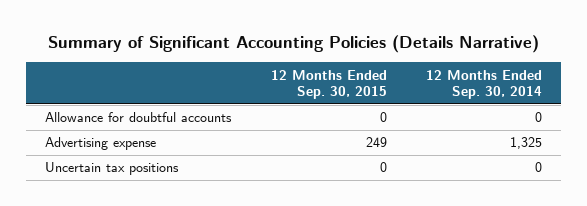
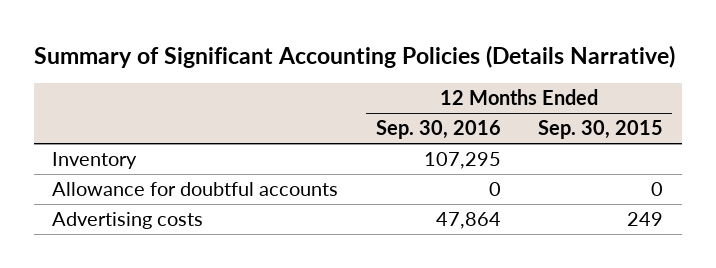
- | 12 Months Ended Sep. 30, 2015 | 12 Months Ended Sep. 30, 2014
+ | 12 Months Ended Sep. 30, 2016 | 12 Months Ended Sep. 30, 2015
+ Inventory | 107,295 |
- Advertising expense | 249 | 1,325
- Uncertain tax positions | 0 | 0
+ Advertising costs | 47,864 | 249

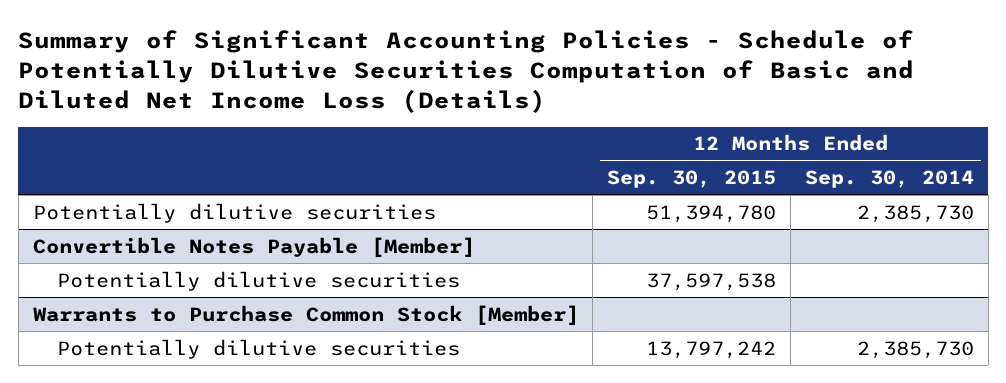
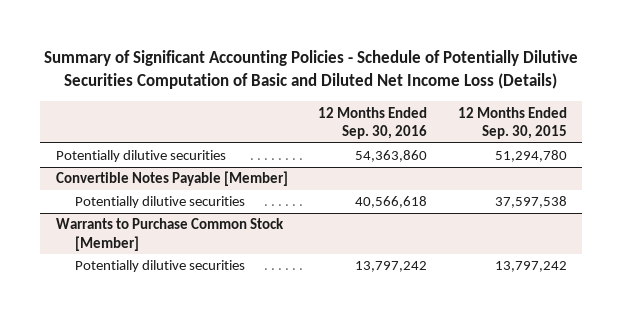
- | 12 Months Ended Sep. 30, 2015 | 12 Months Ended Sep. 30, 2014
+ | 12 Months Ended Sep. 30, 2016 | 12 Months Ended Sep. 30, 2015
- Potentially dilutive securities | 51,394,780 | 2,385,730
+ Potentially dilutive securities | 54,363,860 | 51,294,780

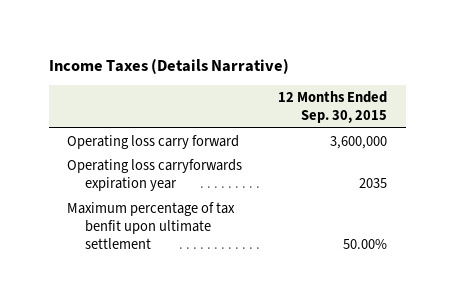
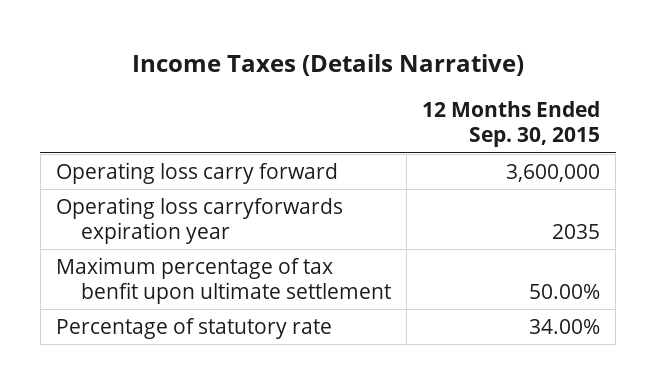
+ Percentage of statutory rate | 34.00%

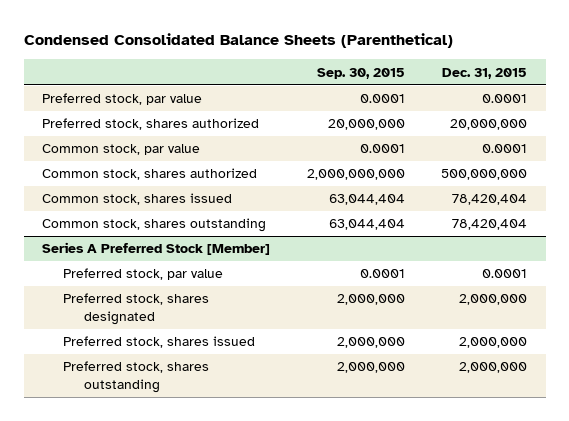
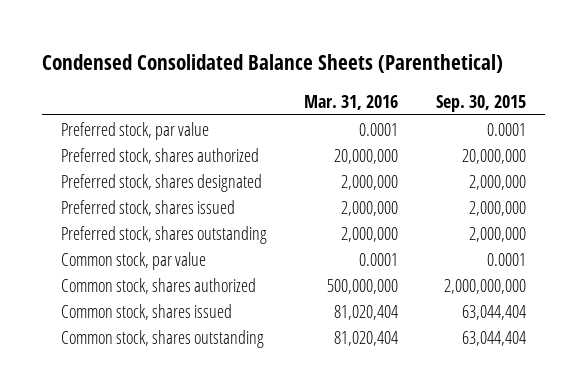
- | Sep. 30, 2015 | Dec. 31, 2015
+ | Mar. 31, 2016 | Sep. 30, 2015
+ Preferred stock, shares designated | 2,000,000 | 2,000,000
+ Preferred stock, shares issued | 2,000,000 | 2,000,000
+ Preferred stock, shares outstanding | 2,000,000 | 2,000,000
- Series A Preferred Stock [Member]
- Preferred stock, par value | 0.0001 | 0.0001
- Preferred stock, shares designated | 2,000,000 | 2,000,000
- Preferred stock, shares issued | 2,000,000 | 2,000,000
- Preferred stock, shares outstanding | 2,000,000 | 2,000,000

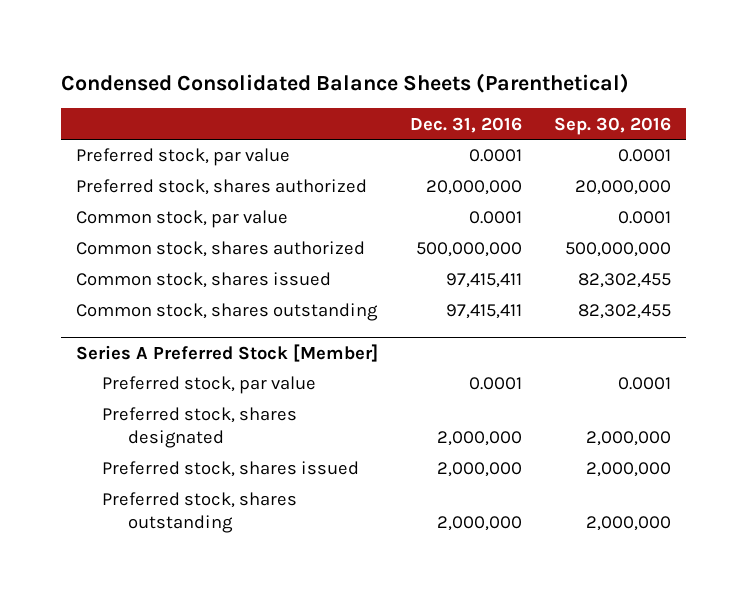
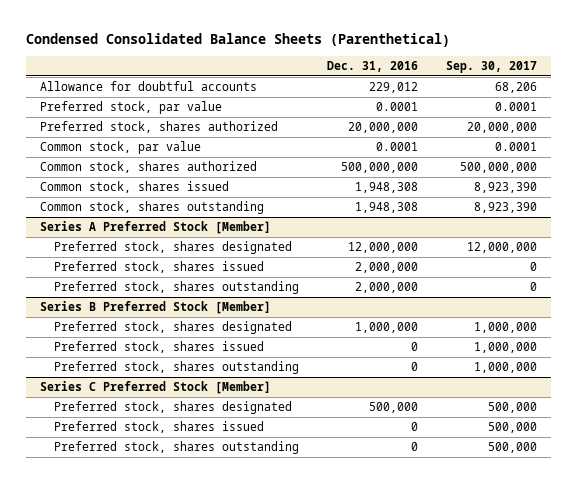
- | Dec. 31, 2016 | Sep. 30, 2016
+ | Dec. 31, 2016 | Sep. 30, 2017
+ Allowance for doubtful accounts | 229,012 | 68,206
- Common stock, shares issued | 97,415,411 | 82,302,455
- Common stock, shares outstanding | 97,415,411 | 82,302,455
+ Common stock, shares issued | 1,948,308 | 8,923,390
+ Common stock, shares outstanding | 1,948,308 | 8,923,390
@ Series A Preferred Stock [Member]
- Preferred stock, par value | 0.0001 | 0.0001
- Preferred stock, shares designated | 2,000,000 | 2,000,000
+ Preferred stock, shares designated | 12,000,000 | 12,000,000
+ Series B Preferred Stock [Member]
+ Preferred stock, shares designated | 1,000,000 | 1,000,000
+ Preferred stock, shares issued | 0 | 1,000,000
+ Preferred stock, shares outstanding | 0 | 1,000,000
+ Series C Preferred Stock [Member]
+ Preferred stock, shares designated | 500,000 | 500,000
+ Preferred stock, shares issued | 0 | 500,000
+ Preferred stock, shares outstanding | 0 | 500,000

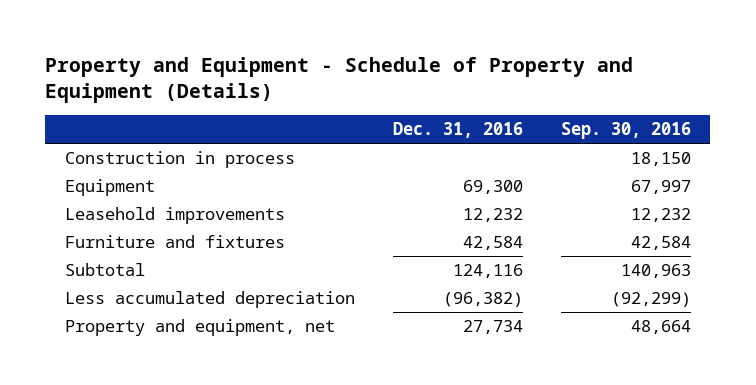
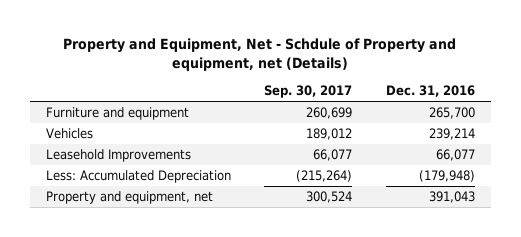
- Property and Equipment - Schedule of Property and Equipment (Details)
+ Property and Equipment, Net - Schdule of Property and equipment, net (Details)
- | Dec. 31, 2016 | Sep. 30, 2016
+ | Sep. 30, 2017 | Dec. 31, 2016
- Construction in process | | 18,150
- Equipment | 69,300 | 67,997
- Leasehold improvements | 12,232 | 12,232
- Furniture and fixtures | 42,584 | 42,584
- Subtotal | 124,116 | 140,963
- Less accumulated depreciation | (96,382) | (92,299)
- Property and equipment, net | 27,734 | 48,664
+ Furniture and equipment | 260,699 | 265,700
+ Vehicles | 189,012 | 239,214
+ Leasehold Improvements | 66,077 | 66,077
+ Less: Accumulated Depreciation | (215,264) | (179,948)
+ Property and equipment, net | 300,524 | 391,043

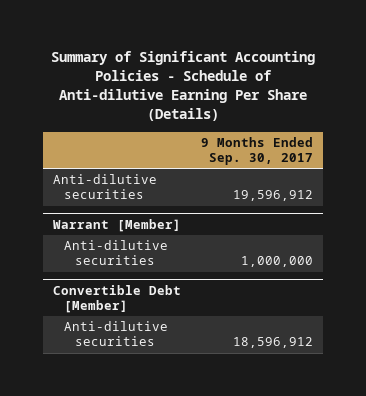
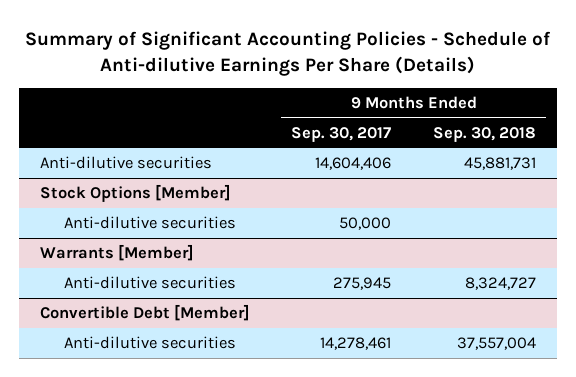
- Summary of Significant Accounting Policies - Schedule of Anti-dilutive Earning Per Share (Details)
+ Summary of Significant Accounting Policies - Schedule of Anti-dilutive Earnings Per Share (Details)
- | 9 Months Ended Sep. 30, 2017
+ | 9 Months Ended Sep. 30, 2017 | 9 Months Ended Sep. 30, 2018
- Anti-dilutive securities | 19,596,912
- Warrant [Member]
- Anti-dilutive securities | 1,000,000
+ Anti-dilutive securities | 14,604,406 | 45,881,731
+ Stock Options [Member]
+ Anti-dilutive securities | 50,000 |
+ Warrants [Member]
+ Anti-dilutive securities | 275,945 | 8,324,727
@ Convertible Debt [Member]
- Anti-dilutive securities | 18,596,912
+ Anti-dilutive securities | 14,278,461 | 37,557,004

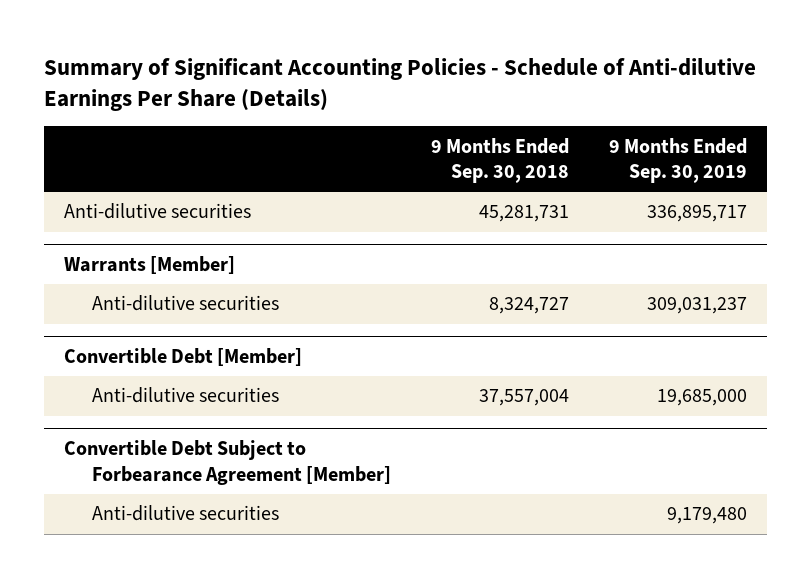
- | 9 Months Ended Sep. 30, 2017 | 9 Months Ended Sep. 30, 2018
+ | 9 Months Ended Sep. 30, 2018 | 9 Months Ended Sep. 30, 2019
- Anti-dilutive securities | 14,604,406 | 45,881,731
- Stock Options [Member]
- Anti-dilutive securities | 50,000 |
+ Anti-dilutive securities | 45,281,731 | 336,895,717
+ Convertible Debt Subject to Forbearance Agreement [Member]
+ Anti-dilutive securities | | 9,179,480

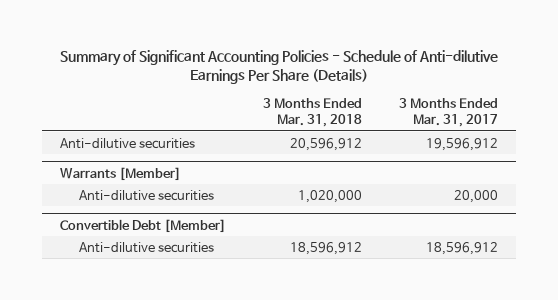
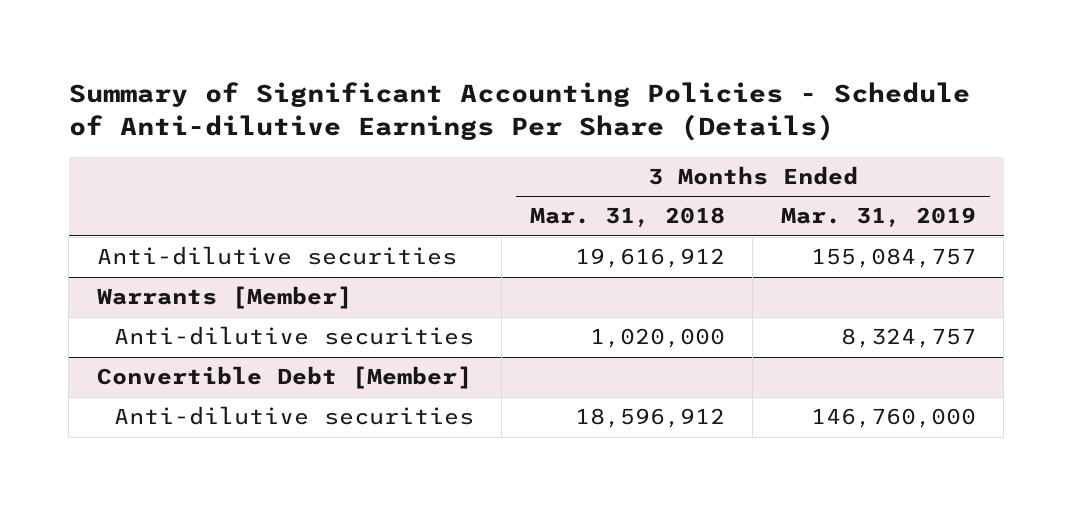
- | 3 Months Ended Mar. 31, 2018 | 3 Months Ended Mar. 31, 2017
+ | 3 Months Ended Mar. 31, 2018 | 3 Months Ended Mar. 31, 2019
- Anti-dilutive securities | 20,596,912 | 19,596,912
+ Anti-dilutive securities | 19,616,912 | 155,084,757

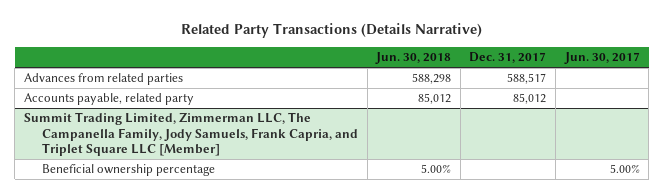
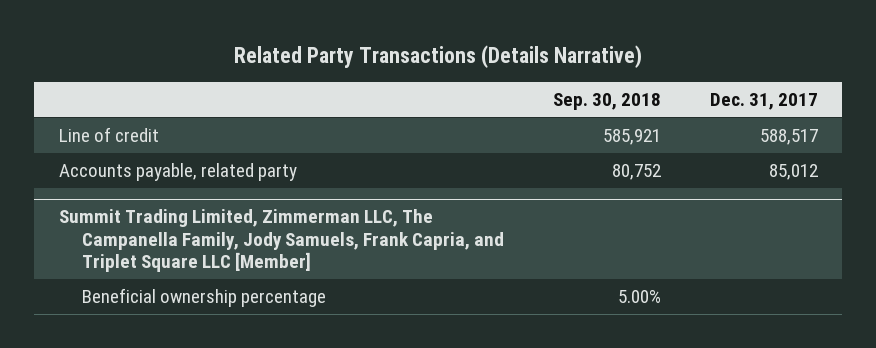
- | Jun. 30, 2018 | Dec. 31, 2017 | Jun. 30, 2017
+ | Sep. 30, 2018 | Dec. 31, 2017
- Advances from related parties | 588,298 | 588,517 |
+ Line of credit | 585,921 | 588,517

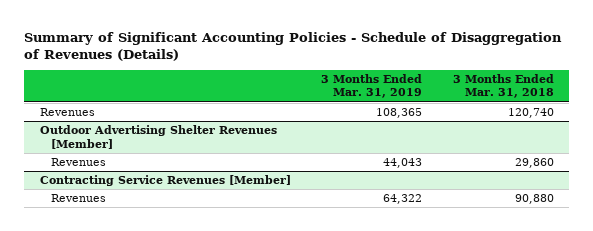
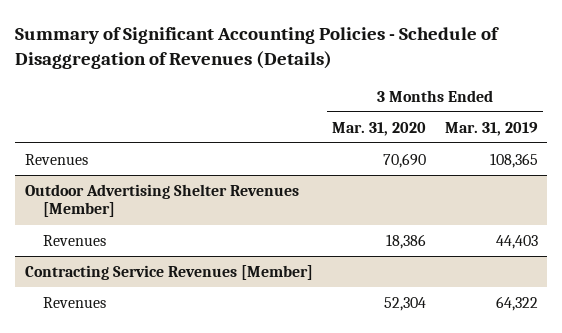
- | 3 Months Ended Mar. 31, 2019 | 3 Months Ended Mar. 31, 2018
+ | 3 Months Ended Mar. 31, 2020 | 3 Months Ended Mar. 31, 2019
@ Outdoor Advertising Shelter Revenues [Member]
- Revenues | 44,043 | 29,860
+ Revenues | 18,386 | 44,403

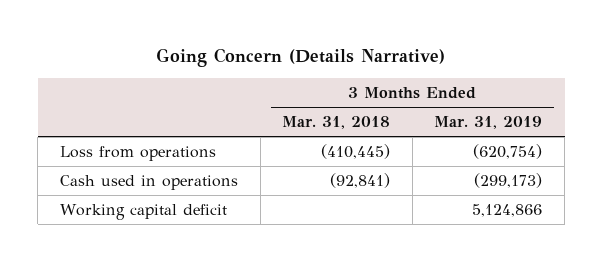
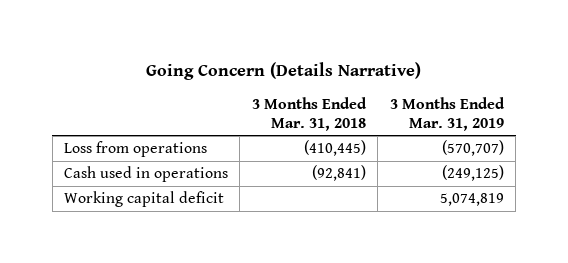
- Loss from operations | (410,445) | (620,754)
- Cash used in operations | (92,841) | (299,173)
- Working capital deficit | | 5,124,866
+ Loss from operations | (410,445) | (570,707)
+ Cash used in operations | (92,841) | (249,125)
+ Working capital deficit | | 5,074,819

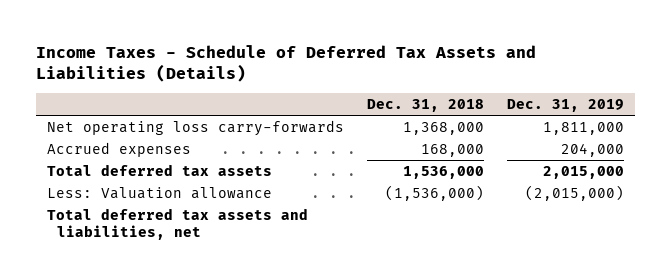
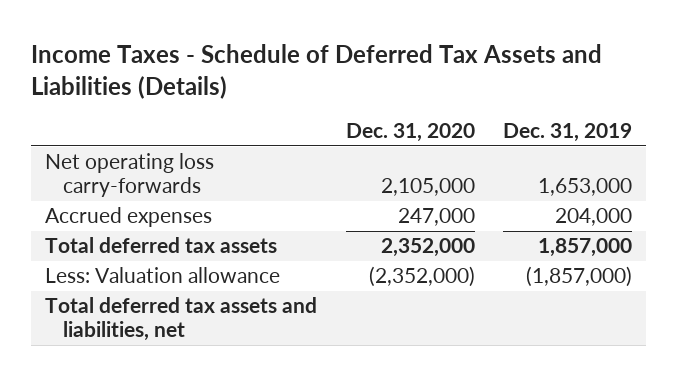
- | Dec. 31, 2018 | Dec. 31, 2019
+ | Dec. 31, 2020 | Dec. 31, 2019
- Net operating loss carry-forwards | 1,368,000 | 1,811,000
+ Net operating loss carry-forwards | 2,105,000 | 1,653,000
- Total deferred tax assets | 1,536,000 | 2,015,000
- Less: Valuation allowance | (1,536,000) | (2,015,000)
+ Total deferred tax assets | 2,352,000 | 1,857,000
+ Less: Valuation allowance | (2,352,000) | (1,857,000)

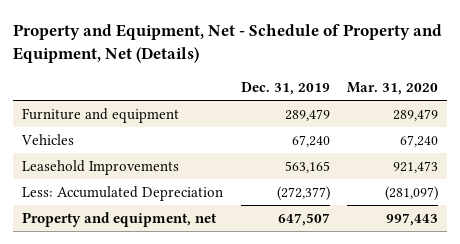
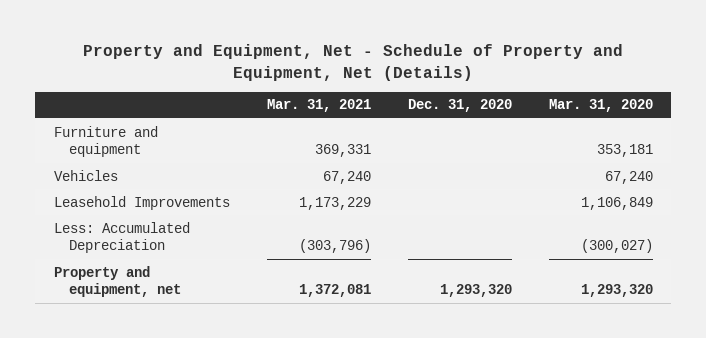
- | Dec. 31, 2019 | Mar. 31, 2020
+ | Mar. 31, 2021 | Dec. 31, 2020 | Mar. 31, 2020
- Furniture and equipment | 289,479 | 289,479
+ Furniture and equipment | 369,331 | | 353,181
- Leasehold Improvements | 563,165 | 921,473
- Less: Accumulated Depreciation | (272,377) | (281,097)
- Property and equipment, net | 647,507 | 997,443
+ Leasehold Improvements | 1,173,229 | | 1,106,849
+ Less: Accumulated Depreciation | (303,796) | | (300,027)
+ Property and equipment, net | 1,372,081 | 1,293,320 | 1,293,320

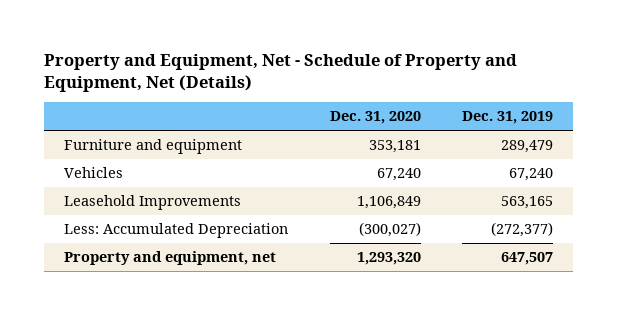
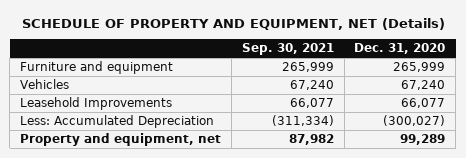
- Property and Equipment, Net - Schedule of Property and Equipment, Net (Details)
+ SCHEDULE OF PROPERTY AND EQUIPMENT, NET (Details)
- | Dec. 31, 2020 | Dec. 31, 2019
+ | Sep. 30, 2021 | Dec. 31, 2020
- Furniture and equipment | 353,181 | 289,479
+ Furniture and equipment | 265,999 | 265,999
- Leasehold Improvements | 1,106,849 | 563,165
+ Leasehold Improvements | 66,077 | 66,077
- Property and equipment, net | 1,293,320 | 647,507
+ Property and equipment, net | 87,982 | 99,289

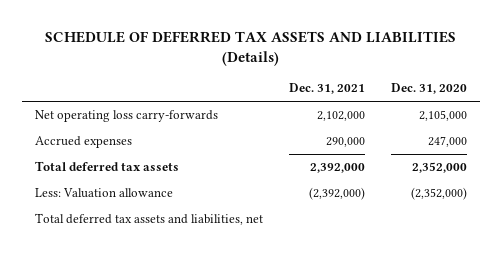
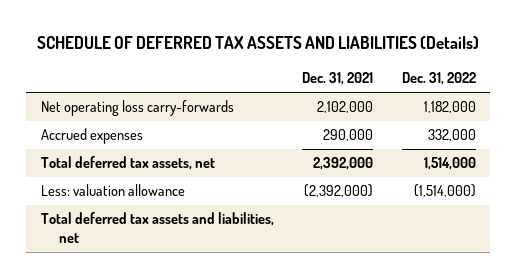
- | Dec. 31, 2021 | Dec. 31, 2020
+ | Dec. 31, 2021 | Dec. 31, 2022
- Total deferred tax assets | 2,392,000 | 2,352,000
- Less: Valuation allowance | (2,392,000) | (2,352,000)
+ Total deferred tax assets, net | 2,392,000 | 1,514,000
+ Less: valuation allowance | (2,392,000) | (1,514,000)

